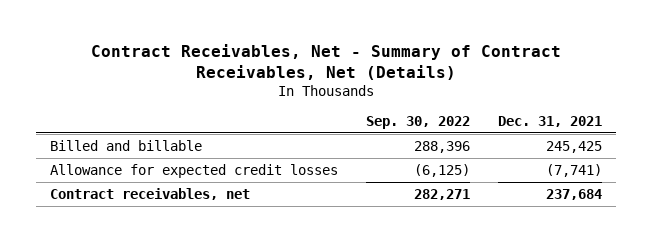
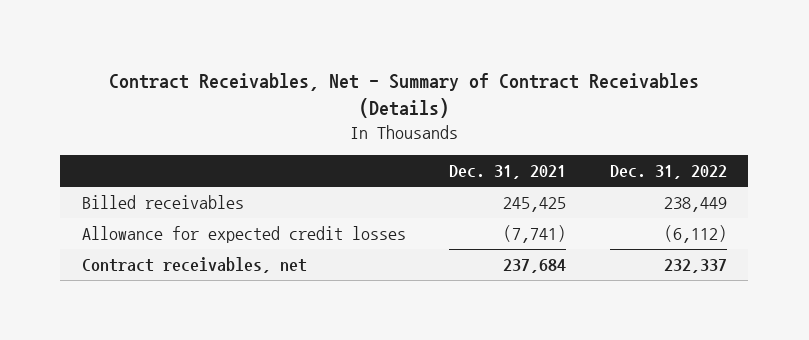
- Contract Receivables, Net - Summary of Contract Receivables, Net (Details)
+ Contract Receivables, Net - Summary of Contract Receivables (Details)
- | Sep. 30, 2022 | Dec. 31, 2021
+ | Dec. 31, 2021 | Dec. 31, 2022
- Billed and billable | 288,396 | 245,425
+ Billed receivables | 245,425 | 238,449

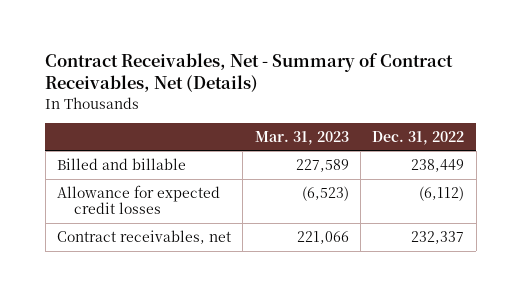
- Contract Receivables, Net - Summary of Contract Receivables (Details)
+ Contract Receivables, Net - Summary of Contract Receivables, Net (Details)
- | Dec. 31, 2021 | Dec. 31, 2022
+ | Mar. 31, 2023 | Dec. 31, 2022
- Billed receivables | 245,425 | 238,449
+ Billed and billable | 227,589 | 238,449

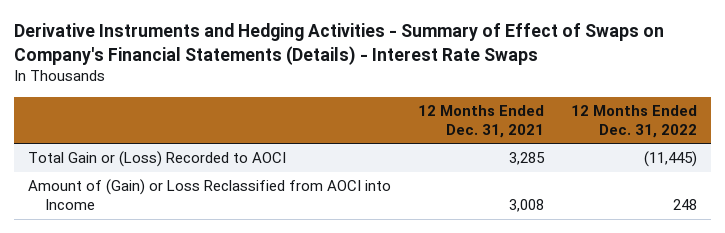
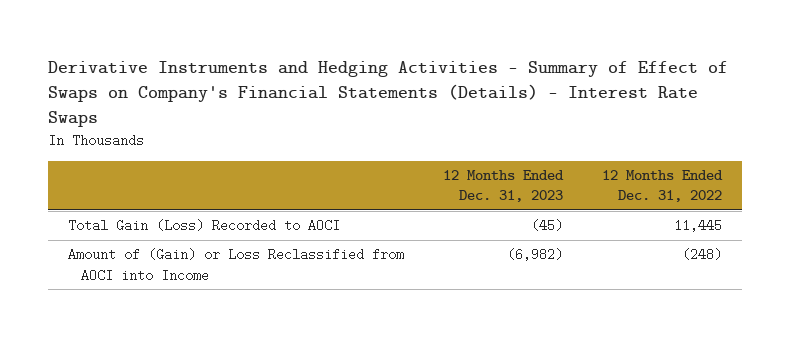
- | 12 Months Ended Dec. 31, 2021 | 12 Months Ended Dec. 31, 2022
+ | 12 Months Ended Dec. 31, 2023 | 12 Months Ended Dec. 31, 2022
- Total Gain or (Loss) Recorded to AOCI | 3,285 | (11,445)
- Amount of (Gain) or Loss Reclassified from AOCI into Income | 3,008 | 248
+ Total Gain (Loss) Recorded to AOCI | (45) | 11,445
+ Amount of (Gain) or Loss Reclassified from AOCI into Income | (6,982) | (248)

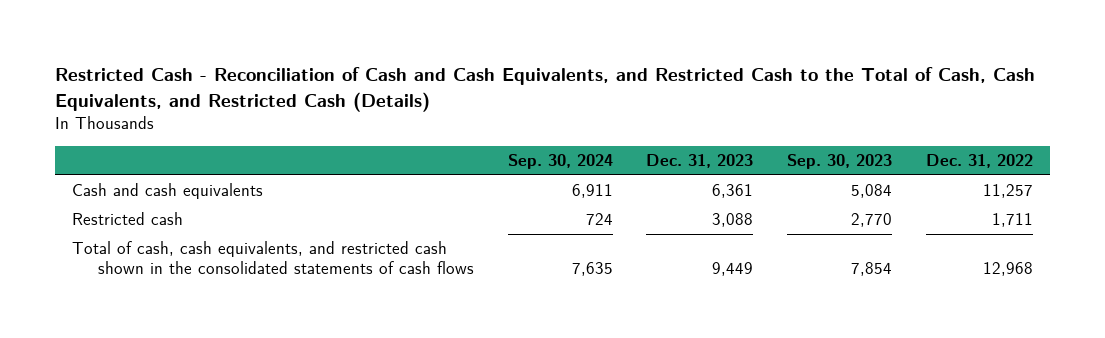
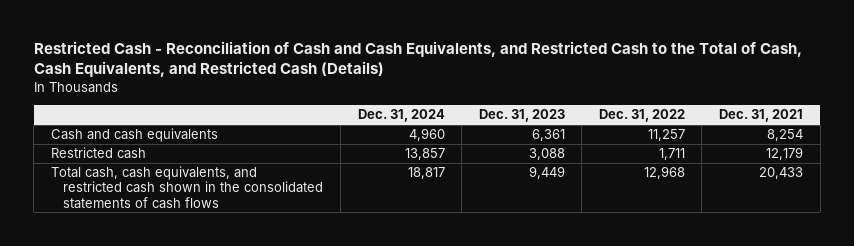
- | Sep. 30, 2024 | Dec. 31, 2023 | Sep. 30, 2023 | Dec. 31, 2022
+ | Dec. 31, 2024 | Dec. 31, 2023 | Dec. 31, 2022 | Dec. 31, 2021
- Total of cash, cash equivalents, and restricted cash shown in the consolidated statements of cash flows | 7,635 | 9,449 | 7,854 | 12,968
+ Total cash, cash equivalents, and restricted cash shown in the consolidated statements of cash flows | 18,817 | 9,449 | 12,968 | 20,433

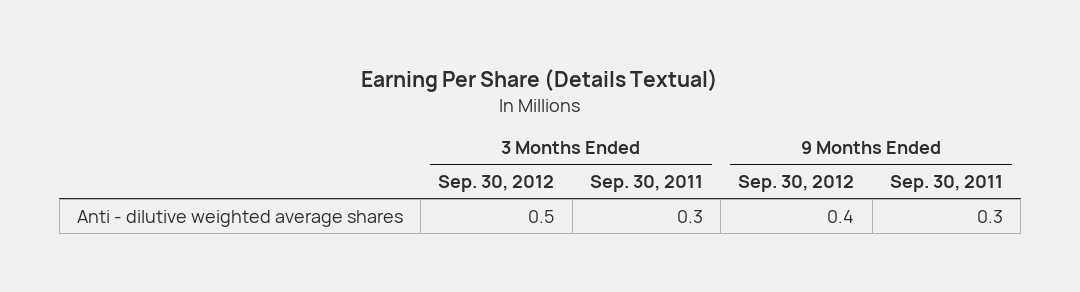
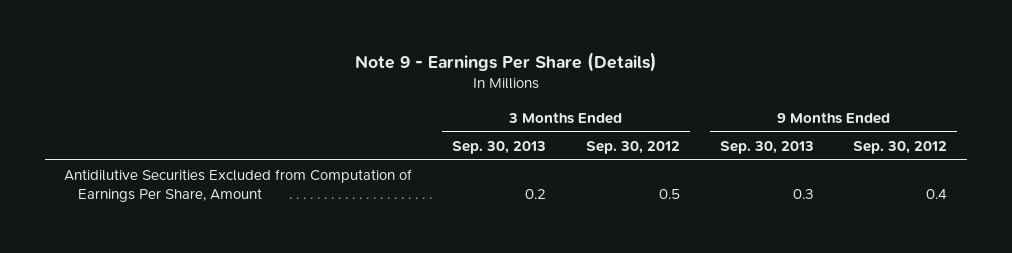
- Earning Per Share (Details Textual)
+ Note 9 - Earnings Per Share (Details)
- | 3 Months Ended Sep. 30, 2012 | 3 Months Ended Sep. 30, 2011 | 9 Months Ended Sep. 30, 2012 | 9 Months Ended Sep. 30, 2011
+ | 3 Months Ended Sep. 30, 2013 | 3 Months Ended Sep. 30, 2012 | 9 Months Ended Sep. 30, 2013 | 9 Months Ended Sep. 30, 2012
- Anti - dilutive weighted average shares | 0.5 | 0.3 | 0.4 | 0.3
+ Antidilutive Securities Excluded from Computation of Earnings Per Share, Amount | 0.2 | 0.5 | 0.3 | 0.4

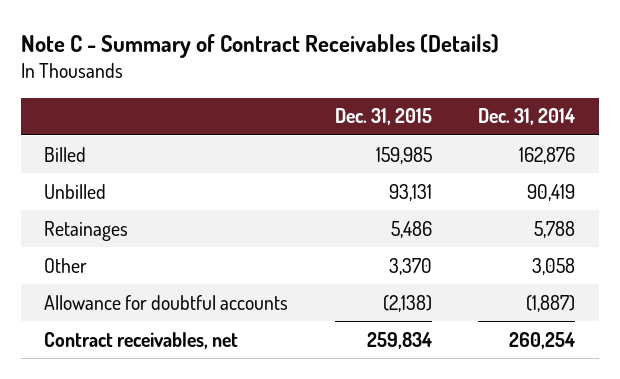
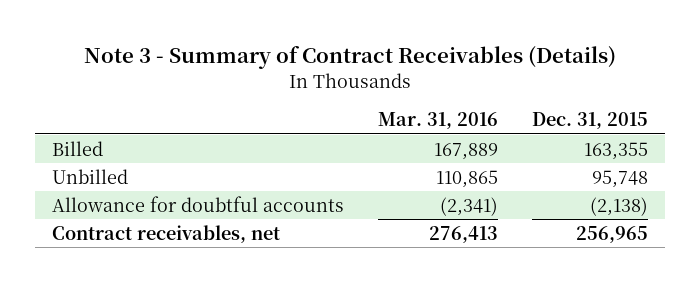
- Note C - Summary of Contract Receivables (Details)
+ Note 3 - Summary of Contract Receivables (Details)
- | Dec. 31, 2015 | Dec. 31, 2014
+ | Mar. 31, 2016 | Dec. 31, 2015
- Billed | 159,985 | 162,876
- Unbilled | 93,131 | 90,419
- Retainages | 5,486 | 5,788
- Other | 3,370 | 3,058
+ Billed | 167,889 | 163,355
+ Unbilled | 110,865 | 95,748
- Contract receivables, net | 259,834 | 260,254
+ Contract receivables, net | 276,413 | 256,965

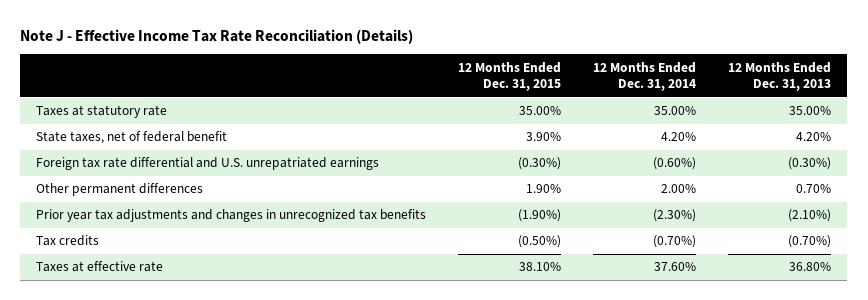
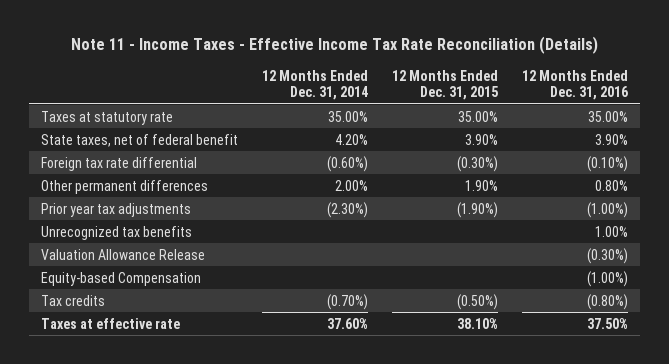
- Note J - Effective Income Tax Rate Reconciliation (Details)
+ Note 11 - Income Taxes - Effective Income Tax Rate Reconciliation (Details)
- | 12 Months Ended Dec. 31, 2015 | 12 Months Ended Dec. 31, 2014 | 12 Months Ended Dec. 31, 2013
+ | 12 Months Ended Dec. 31, 2014 | 12 Months Ended Dec. 31, 2015 | 12 Months Ended Dec. 31, 2016
- Foreign tax rate differential and U.S. unrepatriated earnings | (0.30%) | (0.60%) | (0.30%)
+ Foreign tax rate differential | (0.60%) | (0.30%) | (0.10%)
- Prior year tax adjustments and changes in unrecognized tax benefits | (1.90%) | (2.30%) | (2.10%)
+ Prior year tax adjustments | (2.30%) | (1.90%) | (1.00%)
+ Unrecognized tax benefits | | | 1.00%
+ Valuation Allowance Release | | | (0.30%)
+ Equity-based Compensation | | | (1.00%)

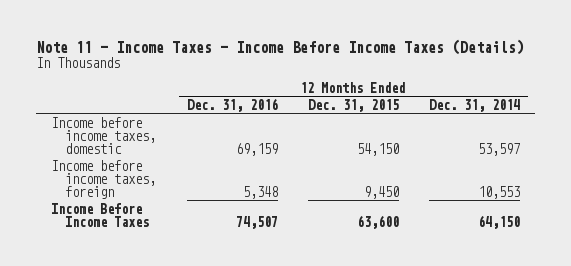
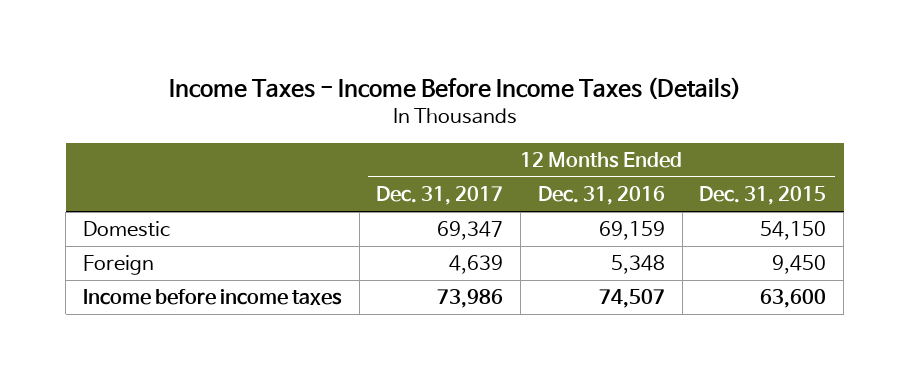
- Note 11 - Income Taxes - Income Before Income Taxes (Details)
+ Income Taxes - Income Before Income Taxes (Details)
- | 12 Months Ended Dec. 31, 2016 | 12 Months Ended Dec. 31, 2015 | 12 Months Ended Dec. 31, 2014
+ | 12 Months Ended Dec. 31, 2017 | 12 Months Ended Dec. 31, 2016 | 12 Months Ended Dec. 31, 2015
- Income before income taxes, domestic | 69,159 | 54,150 | 53,597
- Income before income taxes, foreign | 5,348 | 9,450 | 10,553
- Income Before Income Taxes | 74,507 | 63,600 | 64,150
+ Domestic | 69,347 | 69,159 | 54,150
+ Foreign | 4,639 | 5,348 | 9,450
+ Income before income taxes | 73,986 | 74,507 | 63,600

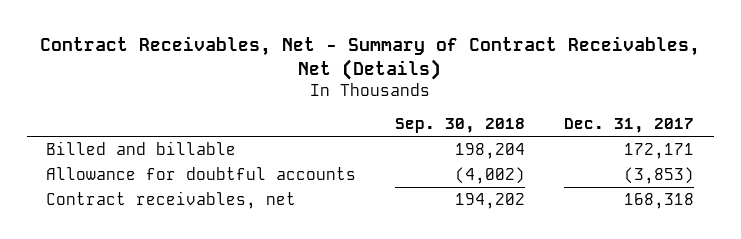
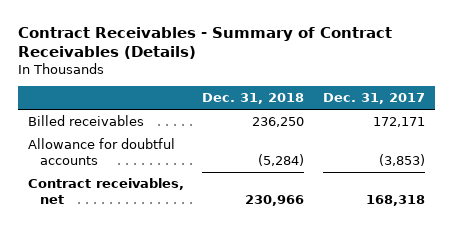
- Contract Receivables, Net - Summary of Contract Receivables, Net (Details)
+ Contract Receivables - Summary of Contract Receivables (Details)
- | Sep. 30, 2018 | Dec. 31, 2017
+ | Dec. 31, 2018 | Dec. 31, 2017
- Billed and billable | 198,204 | 172,171
+ Billed receivables | 236,250 | 172,171

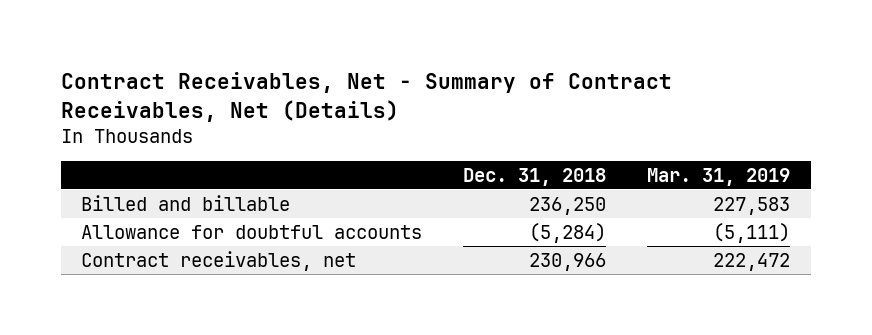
- Contract Receivables - Summary of Contract Receivables (Details)
+ Contract Receivables, Net - Summary of Contract Receivables, Net (Details)
- | Dec. 31, 2018 | Dec. 31, 2017
+ | Dec. 31, 2018 | Mar. 31, 2019
- Billed receivables | 236,250 | 172,171
+ Billed and billable | 236,250 | 227,583

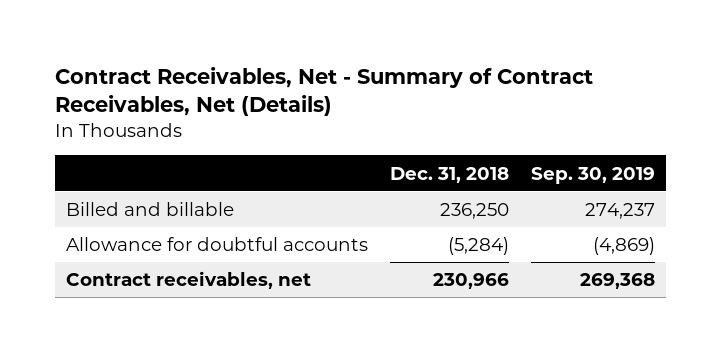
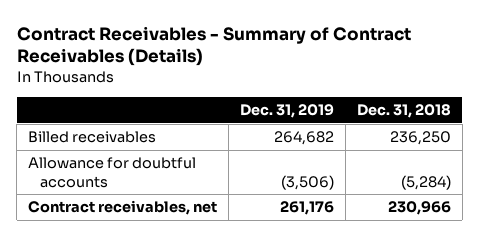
- Contract Receivables, Net - Summary of Contract Receivables, Net (Details)
+ Contract Receivables - Summary of Contract Receivables (Details)
- | Dec. 31, 2018 | Sep. 30, 2019
+ | Dec. 31, 2019 | Dec. 31, 2018
- Billed and billable | 236,250 | 274,237
+ Billed receivables | 264,682 | 236,250

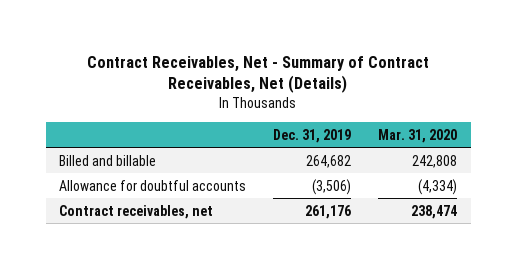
- Contract Receivables - Summary of Contract Receivables (Details)
+ Contract Receivables, Net - Summary of Contract Receivables, Net (Details)
- | Dec. 31, 2019 | Dec. 31, 2018
+ | Dec. 31, 2019 | Mar. 31, 2020
- Billed receivables | 264,682 | 236,250
+ Billed and billable | 264,682 | 242,808

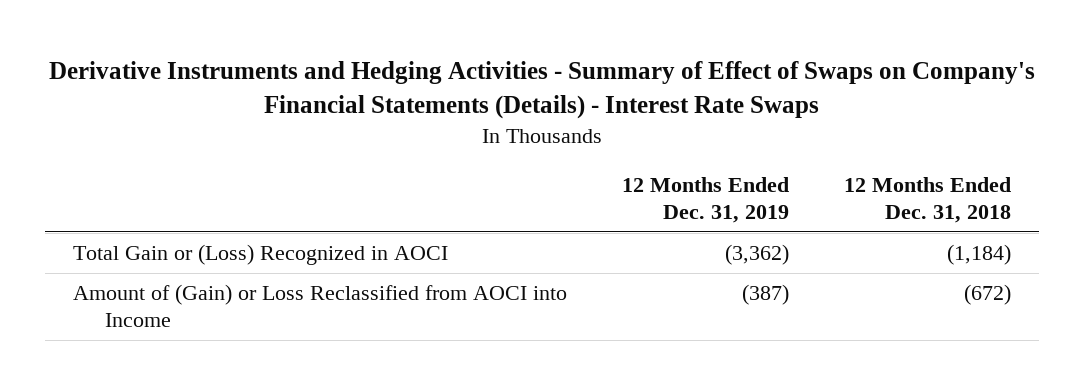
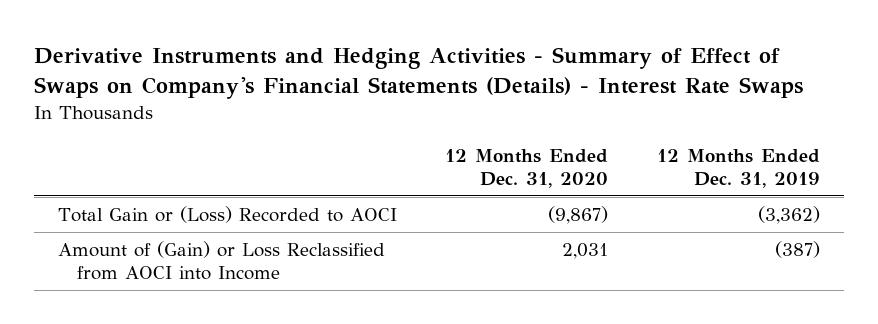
- | 12 Months Ended Dec. 31, 2019 | 12 Months Ended Dec. 31, 2018
+ | 12 Months Ended Dec. 31, 2020 | 12 Months Ended Dec. 31, 2019
- Total Gain or (Loss) Recognized in AOCI | (3,362) | (1,184)
+ Total Gain or (Loss) Recorded to AOCI | (9,867) | (3,362)

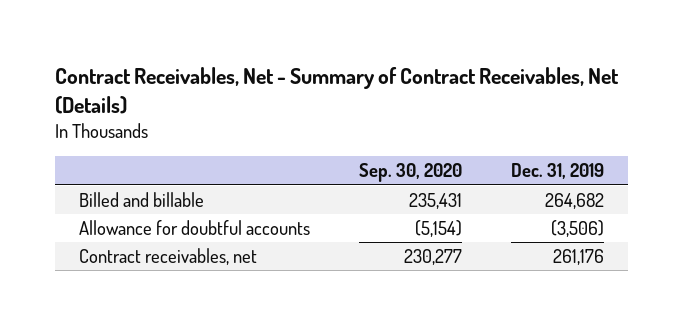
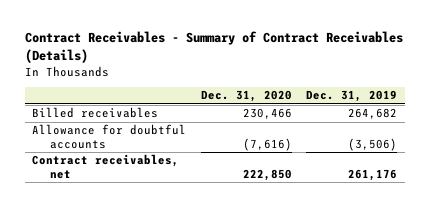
- Contract Receivables, Net - Summary of Contract Receivables, Net (Details)
+ Contract Receivables - Summary of Contract Receivables (Details)
- | Sep. 30, 2020 | Dec. 31, 2019
+ | Dec. 31, 2020 | Dec. 31, 2019
- Billed and billable | 235,431 | 264,682
+ Billed receivables | 230,466 | 264,682

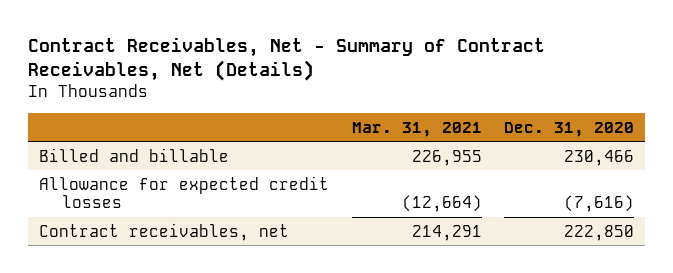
- Contract Receivables - Summary of Contract Receivables (Details)
+ Contract Receivables, Net - Summary of Contract Receivables, Net (Details)
- | Dec. 31, 2020 | Dec. 31, 2019
+ | Mar. 31, 2021 | Dec. 31, 2020
- Billed receivables | 230,466 | 264,682
- Allowance for doubtful accounts | (7,616) | (3,506)
+ Billed and billable | 226,955 | 230,466
+ Allowance for expected credit losses | (12,664) | (7,616)

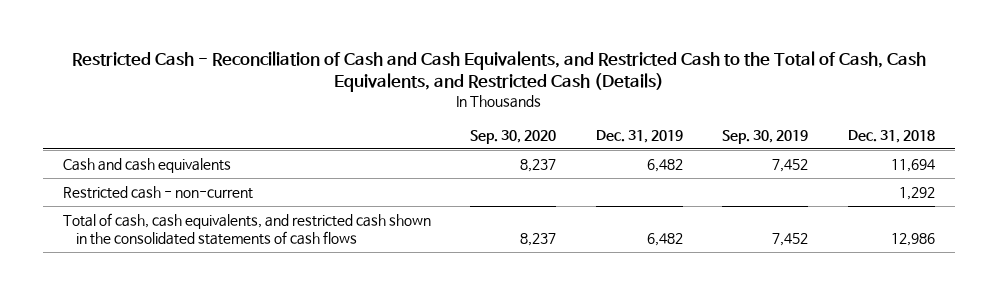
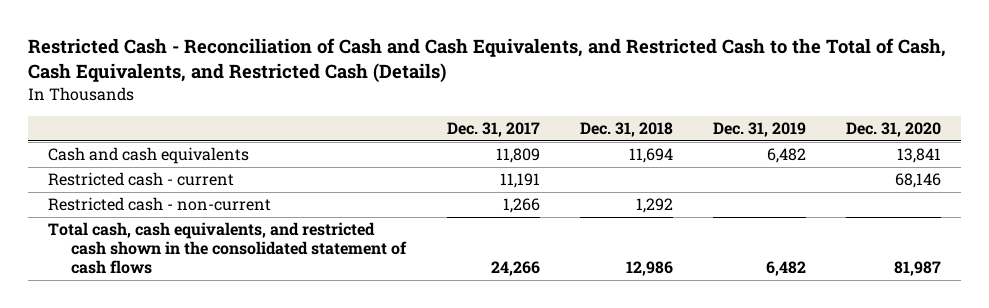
- | Sep. 30, 2020 | Dec. 31, 2019 | Sep. 30, 2019 | Dec. 31, 2018
+ | Dec. 31, 2017 | Dec. 31, 2018 | Dec. 31, 2019 | Dec. 31, 2020
+ Restricted cash - current | 11,191 | | | 68,146
- Total of cash, cash equivalents, and restricted cash shown in the consolidated statements of cash flows | 8,237 | 6,482 | 7,452 | 12,986
+ Total cash, cash equivalents, and restricted cash shown in the consolidated statement of cash flows | 24,266 | 12,986 | 6,482 | 81,987

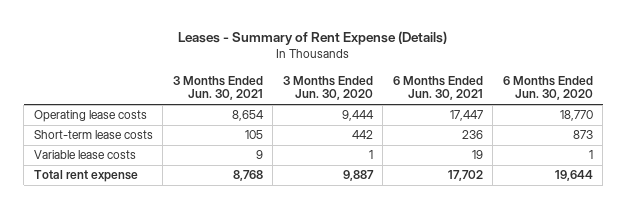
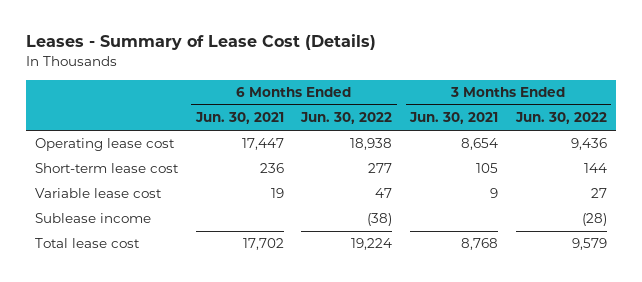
- Leases - Summary of Rent Expense (Details)
+ Leases - Summary of Lease Cost (Details)
- | 3 Months Ended Jun. 30, 2021 | 3 Months Ended Jun. 30, 2020 | 6 Months Ended Jun. 30, 2021 | 6 Months Ended Jun. 30, 2020
+ | 6 Months Ended Jun. 30, 2021 | 6 Months Ended Jun. 30, 2022 | 3 Months Ended Jun. 30, 2021 | 3 Months Ended Jun. 30, 2022
- Operating lease costs | 8,654 | 9,444 | 17,447 | 18,770
- Short-term lease costs | 105 | 442 | 236 | 873
- Variable lease costs | 9 | 1 | 19 | 1
- Total rent expense | 8,768 | 9,887 | 17,702 | 19,644
+ Operating lease cost | 17,447 | 18,938 | 8,654 | 9,436
+ Short-term lease cost | 236 | 277 | 105 | 144
+ Variable lease cost | 19 | 47 | 9 | 27
+ Sublease income | | (38) | | (28)
+ Total lease cost | 17,702 | 19,224 | 8,768 | 9,579

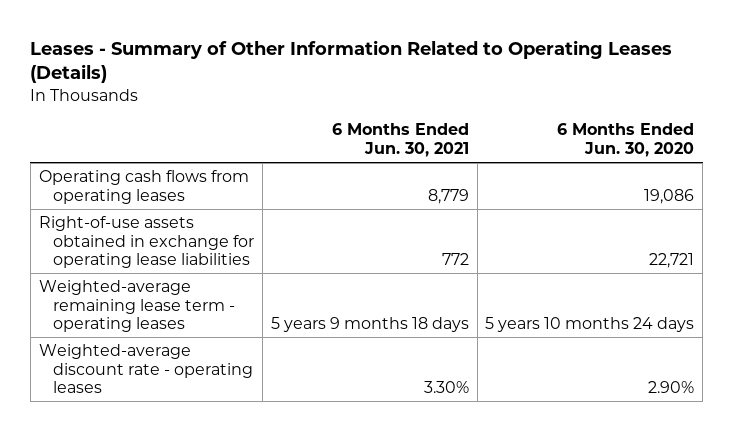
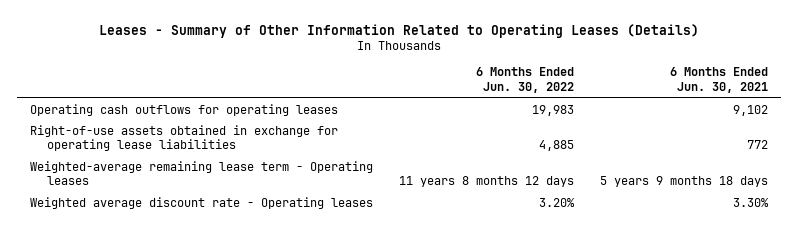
- | 6 Months Ended Jun. 30, 2021 | 6 Months Ended Jun. 30, 2020
+ | 6 Months Ended Jun. 30, 2022 | 6 Months Ended Jun. 30, 2021
- Operating cash flows from operating leases | 8,779 | 19,086
+ Operating cash outflows for operating leases | 19,983 | 9,102
- Weighted-average remaining lease term - operating leases | 5 years 9 months 18 days | 5 years 10 months 24 days
- Weighted-average discount rate - operating leases | 3.30% | 2.90%
+ Weighted-average remaining lease term - Operating leases | 11 years 8 months 12 days | 5 years 9 months 18 days
+ Weighted average discount rate - Operating leases | 3.20% | 3.30%

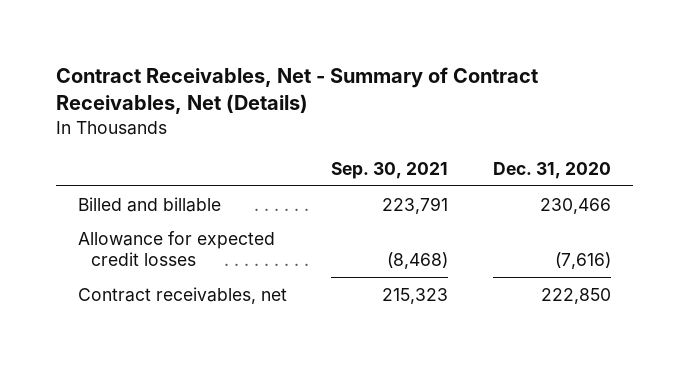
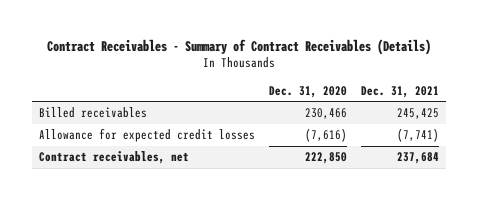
- Contract Receivables, Net - Summary of Contract Receivables, Net (Details)
+ Contract Receivables - Summary of Contract Receivables (Details)
- | Sep. 30, 2021 | Dec. 31, 2020
+ | Dec. 31, 2020 | Dec. 31, 2021
- Billed and billable | 223,791 | 230,466
+ Billed receivables | 230,466 | 245,425

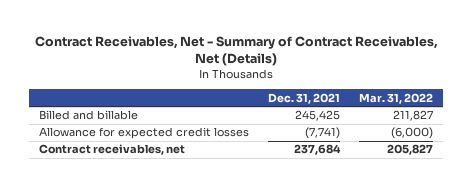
- Contract Receivables - Summary of Contract Receivables (Details)
+ Contract Receivables, Net - Summary of Contract Receivables, Net (Details)
- | Dec. 31, 2020 | Dec. 31, 2021
+ | Dec. 31, 2021 | Mar. 31, 2022
- Billed receivables | 230,466 | 245,425
+ Billed and billable | 245,425 | 211,827

